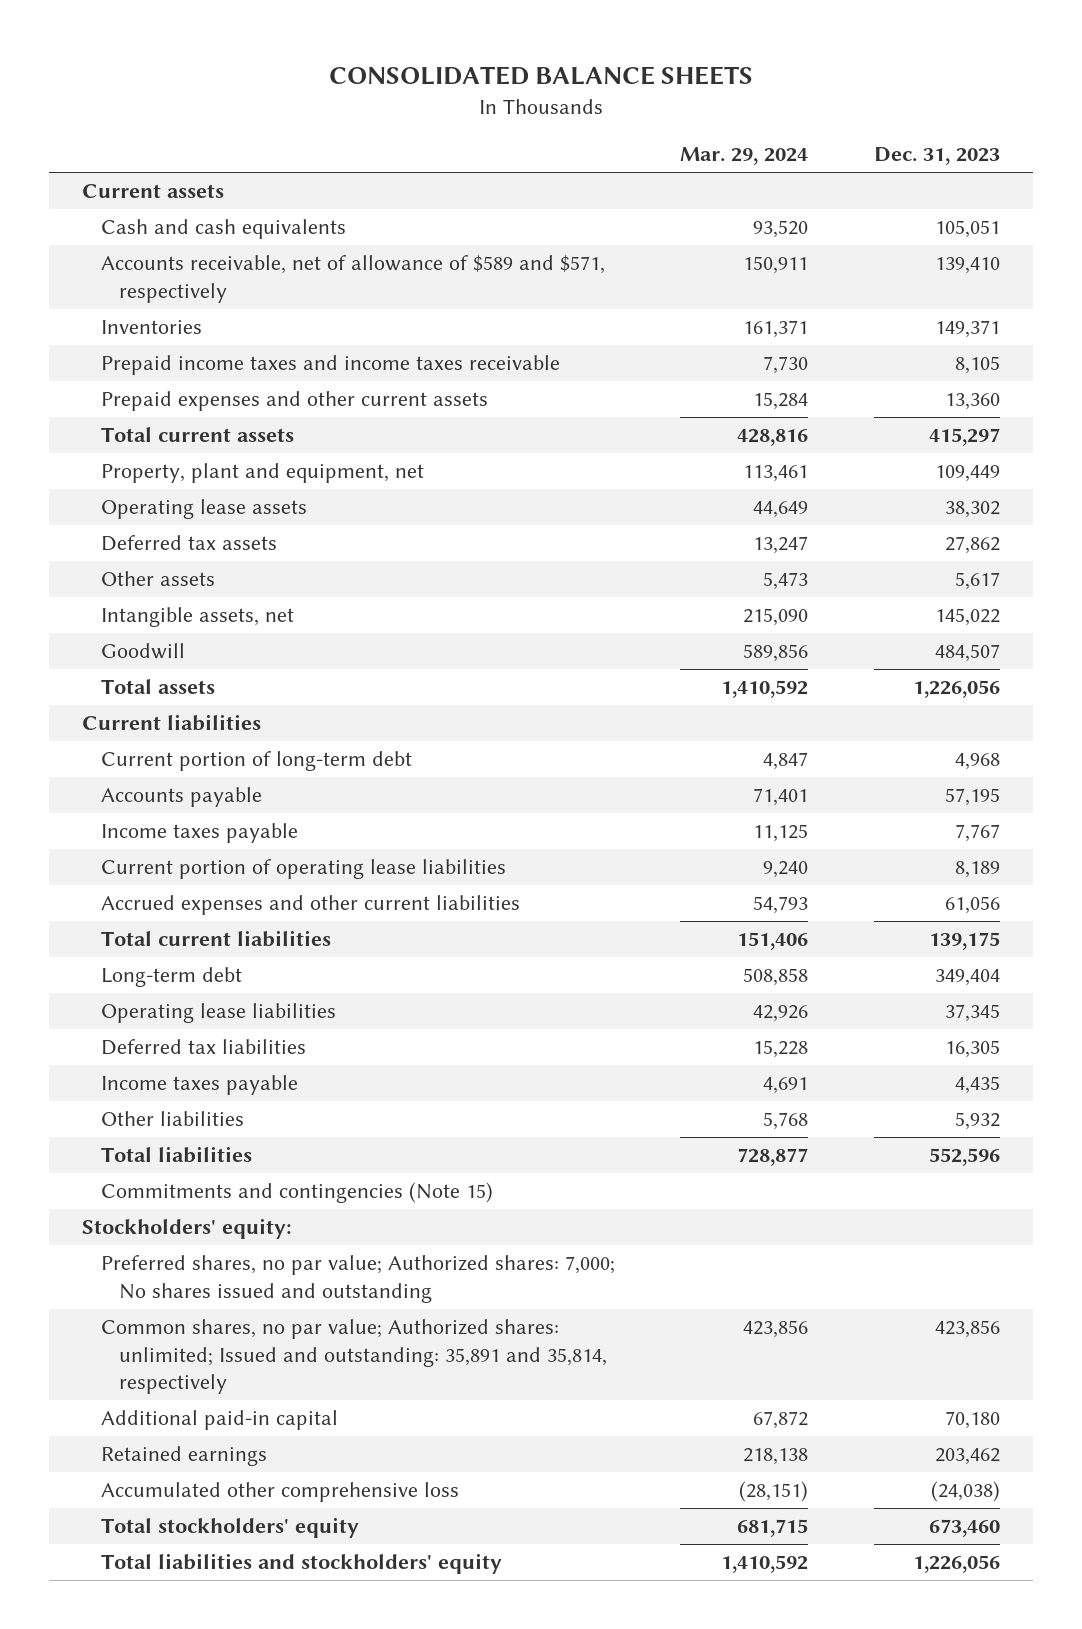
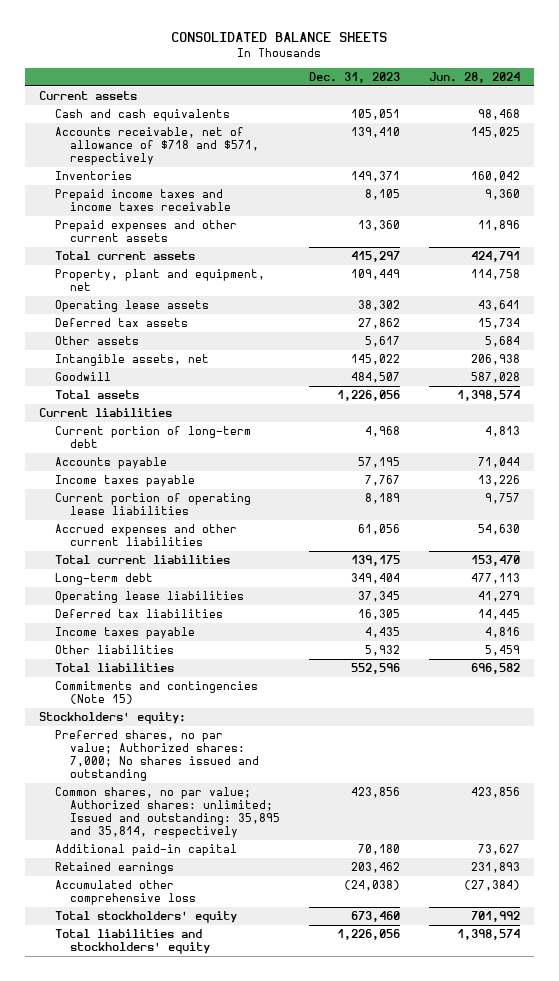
- | Mar. 29, 2024 | Dec. 31, 2023
+ | Dec. 31, 2023 | Jun. 28, 2024
- Accounts receivable, net of allowance of $589 and $571, respectively | 150,911 | 139,410
+ Accounts receivable, net of allowance of $718 and $571, respectively | 139,410 | 145,025
- Common shares, no par value; Authorized shares: unlimited; Issued and outstanding: 35,891 and 35,814, respectively | 423,856 | 423,856
+ Common shares, no par value; Authorized shares: unlimited; Issued and outstanding: 35,895 and 35,814, respectively | 423,856 | 423,856

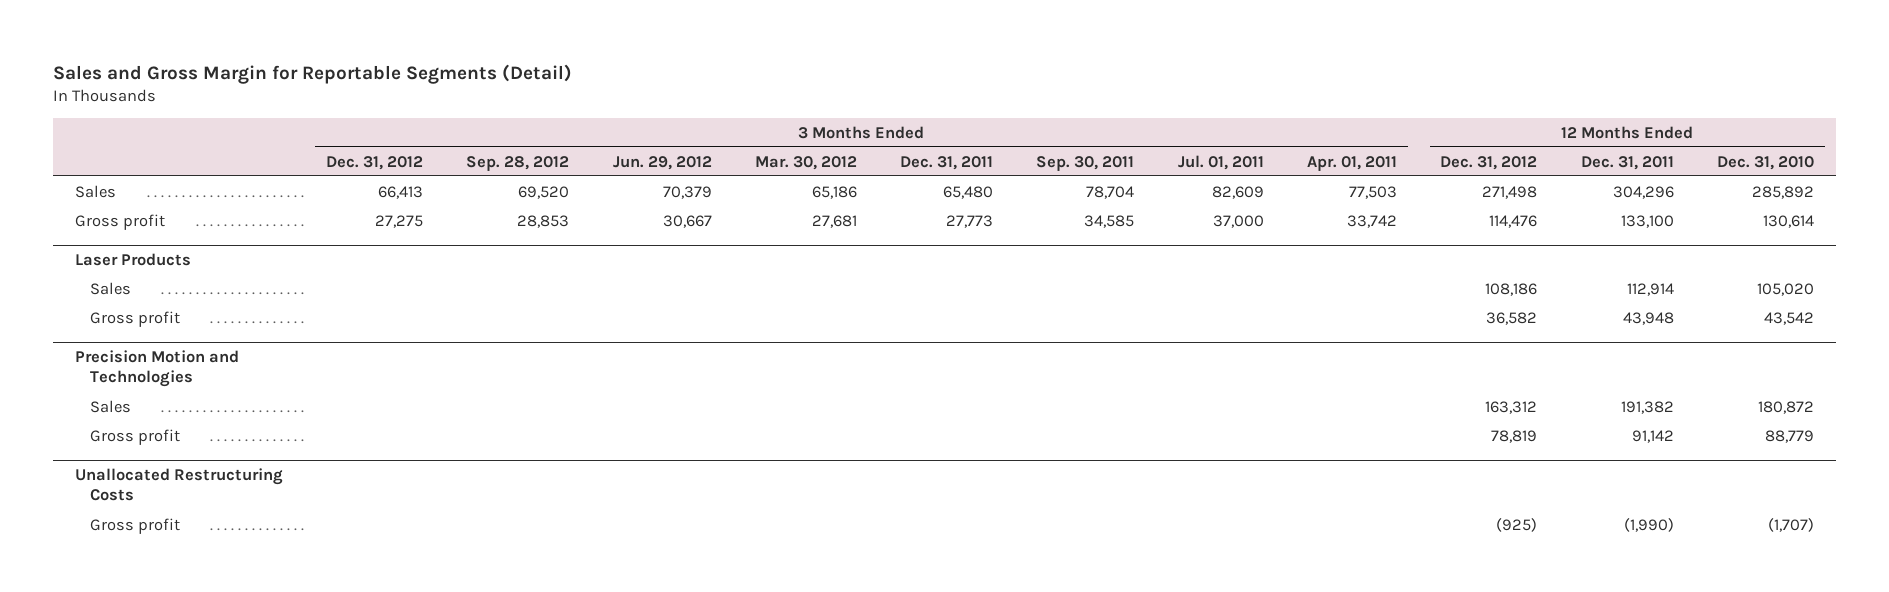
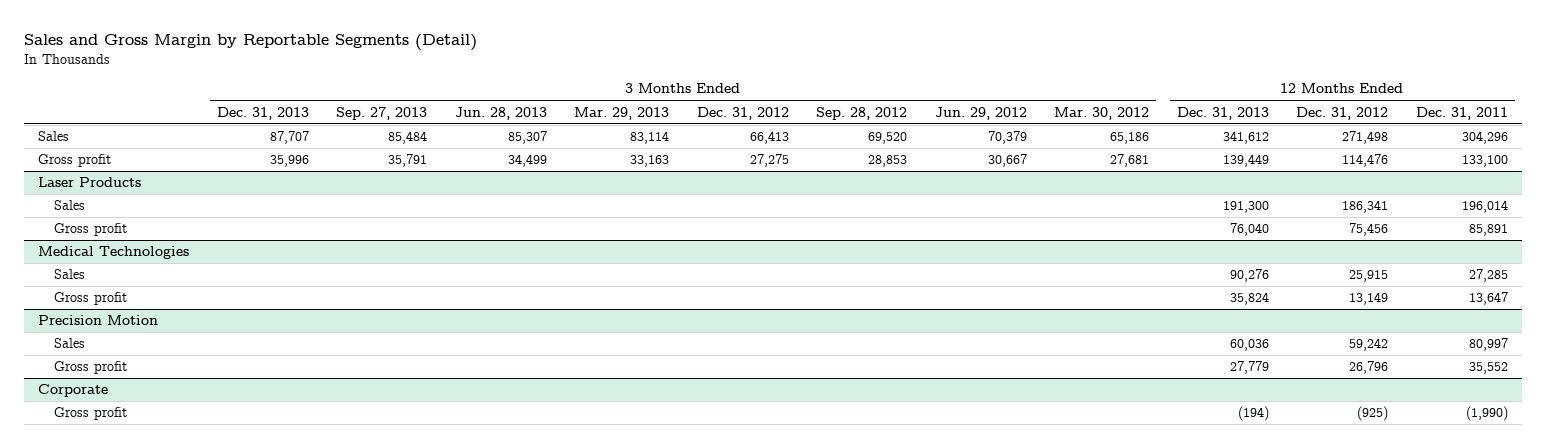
- Sales and Gross Margin for Reportable Segments (Detail)
+ Sales and Gross Margin by Reportable Segments (Detail)
- | 3 Months Ended Dec. 31, 2012 | 3 Months Ended Sep. 28, 2012 | 3 Months Ended Jun. 29, 2012 | 3 Months Ended Mar. 30, 2012 | 3 Months Ended Dec. 31, 2011 | 3 Months Ended Sep. 30, 2011 | 3 Months Ended Jul. 01, 2011 | 3 Months Ended Apr. 01, 2011 | 12 Months Ended Dec. 31, 2012 | 12 Months Ended Dec. 31, 2011 | 12 Months Ended Dec. 31, 2010
+ | 3 Months Ended Dec. 31, 2013 | 3 Months Ended Sep. 27, 2013 | 3 Months Ended Jun. 28, 2013 | 3 Months Ended Mar. 29, 2013 | 3 Months Ended Dec. 31, 2012 | 3 Months Ended Sep. 28, 2012 | 3 Months Ended Jun. 29, 2012 | 3 Months Ended Mar. 30, 2012 | 12 Months Ended Dec. 31, 2013 | 12 Months Ended Dec. 31, 2012 | 12 Months Ended Dec. 31, 2011
@ Laser Products
- Sales | | | | | | | | | 108,186 | 112,914 | 105,020
- Gross profit | | | | | | | | | 36,582 | 43,948 | 43,542
- Precision Motion and Technologies
- Sales | | | | | | | | | 163,312 | 191,382 | 180,872
- Gross profit | | | | | | | | | 78,819 | 91,142 | 88,779
- Unallocated Restructuring Costs
@ Laser Products
+ Sales | | | | | | | | | 191,300 | 186,341 | 196,014
+ Gross profit | | | | | | | | | 76,040 | 75,456 | 85,891
+ Medical Technologies
+ Sales | | | | | | | | | 90,276 | 25,915 | 27,285
+ Gross profit | | | | | | | | | 35,824 | 13,149 | 13,647
+ Precision Motion
+ Sales | | | | | | | | | 60,036 | 59,242 | 80,997
+ Gross profit | | | | | | | | | 27,779 | 26,796 | 35,552
+ Corporate

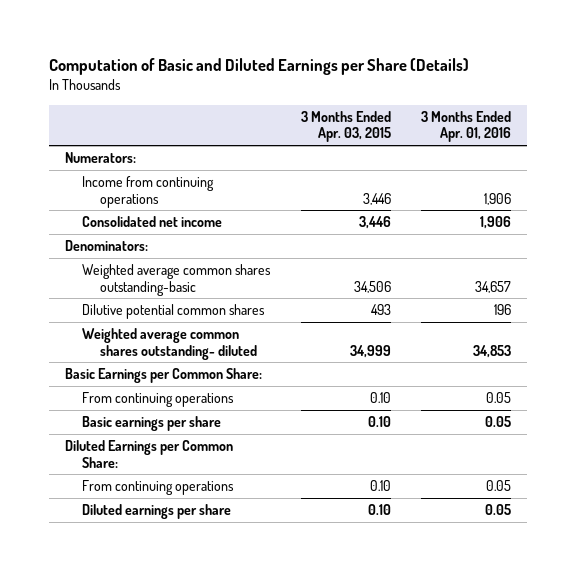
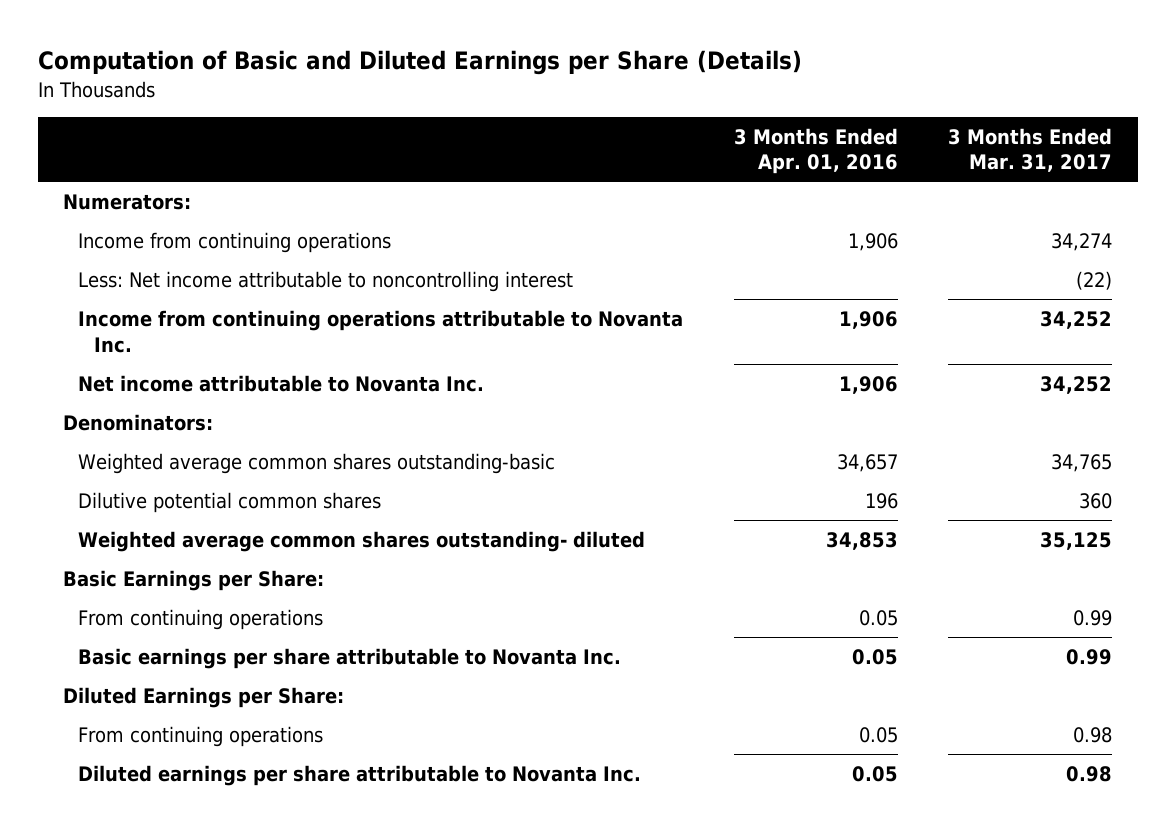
- | 3 Months Ended Apr. 03, 2015 | 3 Months Ended Apr. 01, 2016
+ | 3 Months Ended Apr. 01, 2016 | 3 Months Ended Mar. 31, 2017
- Consolidated net income | 3,446 | 1,906
+ Less: Net income attributable to noncontrolling interest | | (22)
+ Income from continuing operations attributable to Novanta Inc. | 1,906 | 34,252
+ Net income attributable to Novanta Inc. | 1,906 | 34,252
- Basic Earnings per Common Share:
+ Basic Earnings per Share:
- Basic earnings per share | 0.10 | 0.05
- Diluted Earnings per Common Share:
+ Basic earnings per share attributable to Novanta Inc. | 0.05 | 0.99
+ Diluted Earnings per Share:
- Diluted earnings per share | 0.10 | 0.05
+ Diluted earnings per share attributable to Novanta Inc. | 0.05 | 0.98

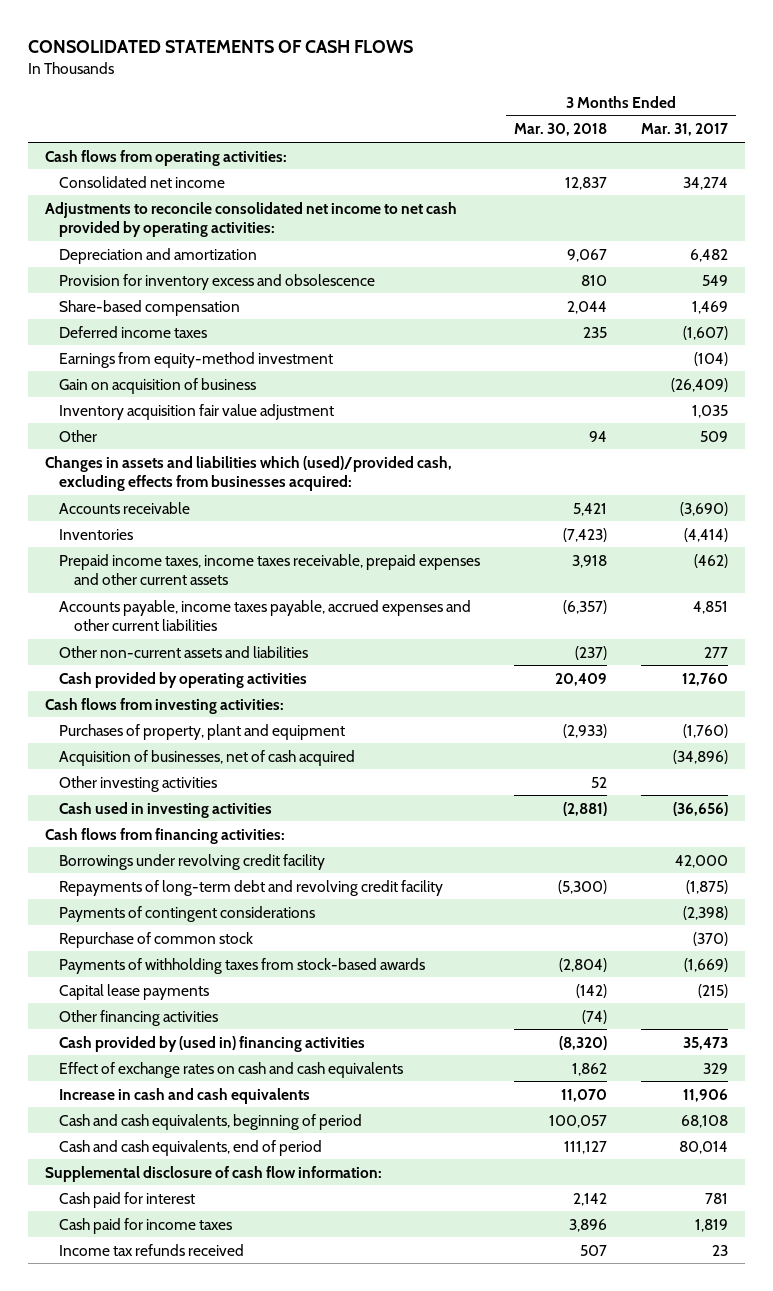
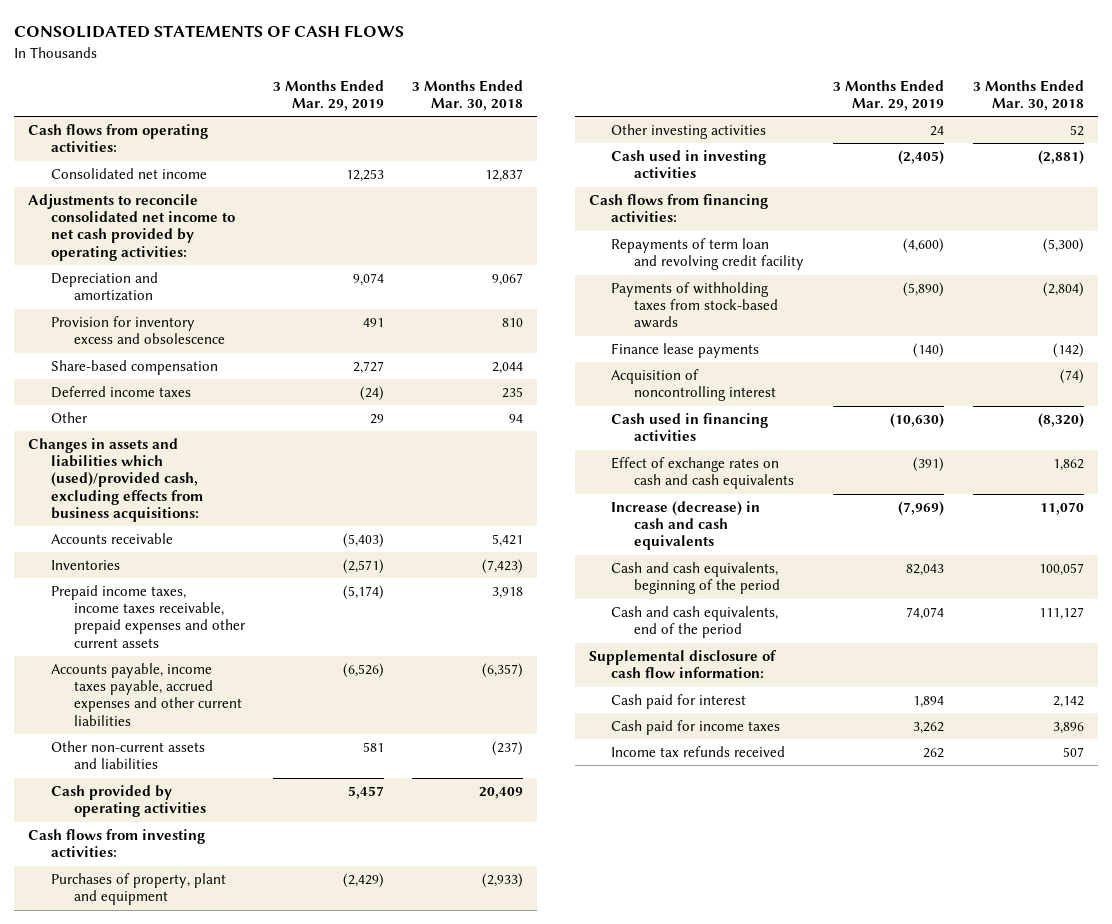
- | 3 Months Ended Mar. 30, 2018 | 3 Months Ended Mar. 31, 2017
+ | 3 Months Ended Mar. 29, 2019 | 3 Months Ended Mar. 30, 2018
- Earnings from equity-method investment | | (104)
- Gain on acquisition of business | | (26,409)
- Inventory acquisition fair value adjustment | | 1,035
- Changes in assets and liabilities which (used)/provided cash, excluding effects from businesses acquired:
+ Changes in assets and liabilities which (used)/provided cash, excluding effects from business acquisitions:
- Acquisition of businesses, net of cash acquired | | (34,896)
- Borrowings under revolving credit facility | | 42,000
- Repayments of long-term debt and revolving credit facility | (5,300) | (1,875)
- Payments of contingent considerations | | (2,398)
- Repurchase of common stock | | (370)
+ Repayments of term loan and revolving credit facility | (4,600) | (5,300)
- Capital lease payments | (142) | (215)
- Other financing activities | (74) |
- Cash provided by (used in) financing activities | (8,320) | 35,473
+ Finance lease payments | (140) | (142)
+ Acquisition of noncontrolling interest | | (74)
+ Cash used in financing activities | (10,630) | (8,320)
- Increase in cash and cash equivalents | 11,070 | 11,906
- Cash and cash equivalents, beginning of period | 100,057 | 68,108
- Cash and cash equivalents, end of period | 111,127 | 80,014
+ Increase (decrease) in cash and cash equivalents | (7,969) | 11,070
+ Cash and cash equivalents, beginning of the period | 82,043 | 100,057
+ Cash and cash equivalents, end of the period | 74,074 | 111,127

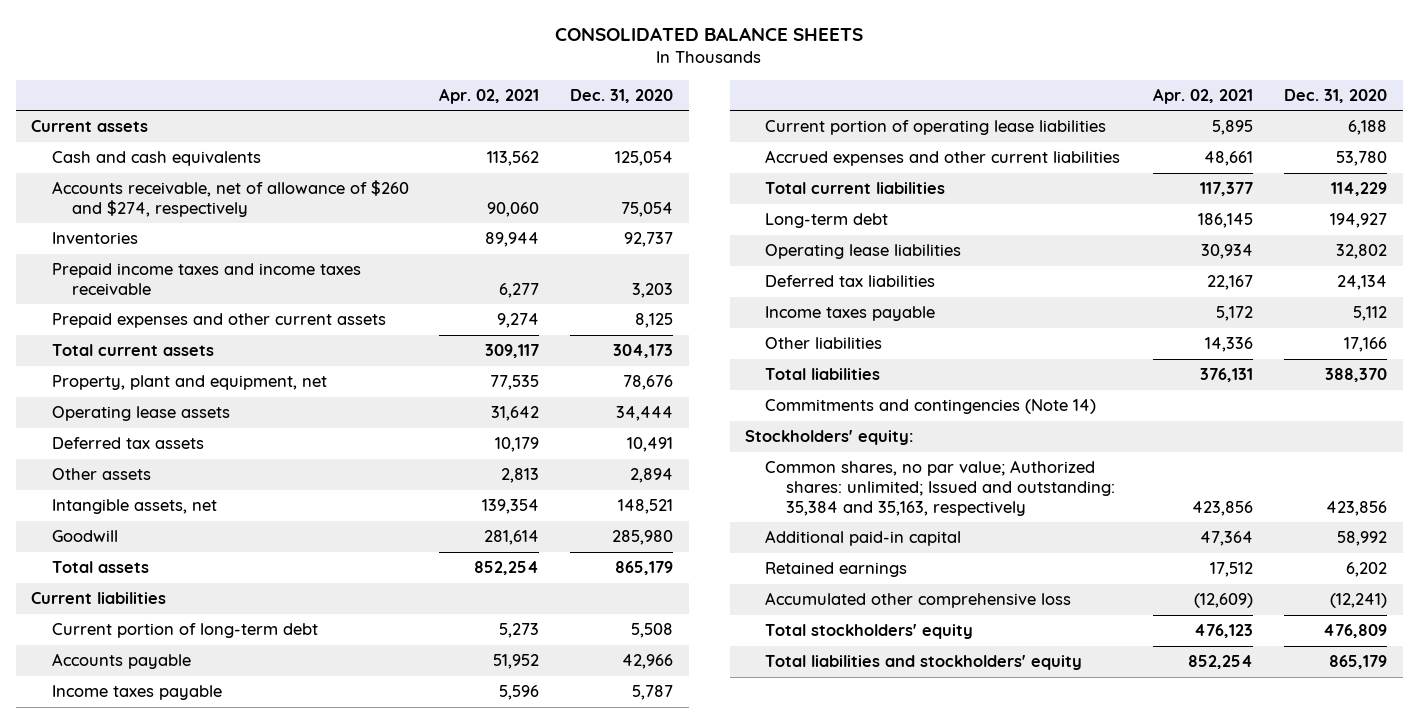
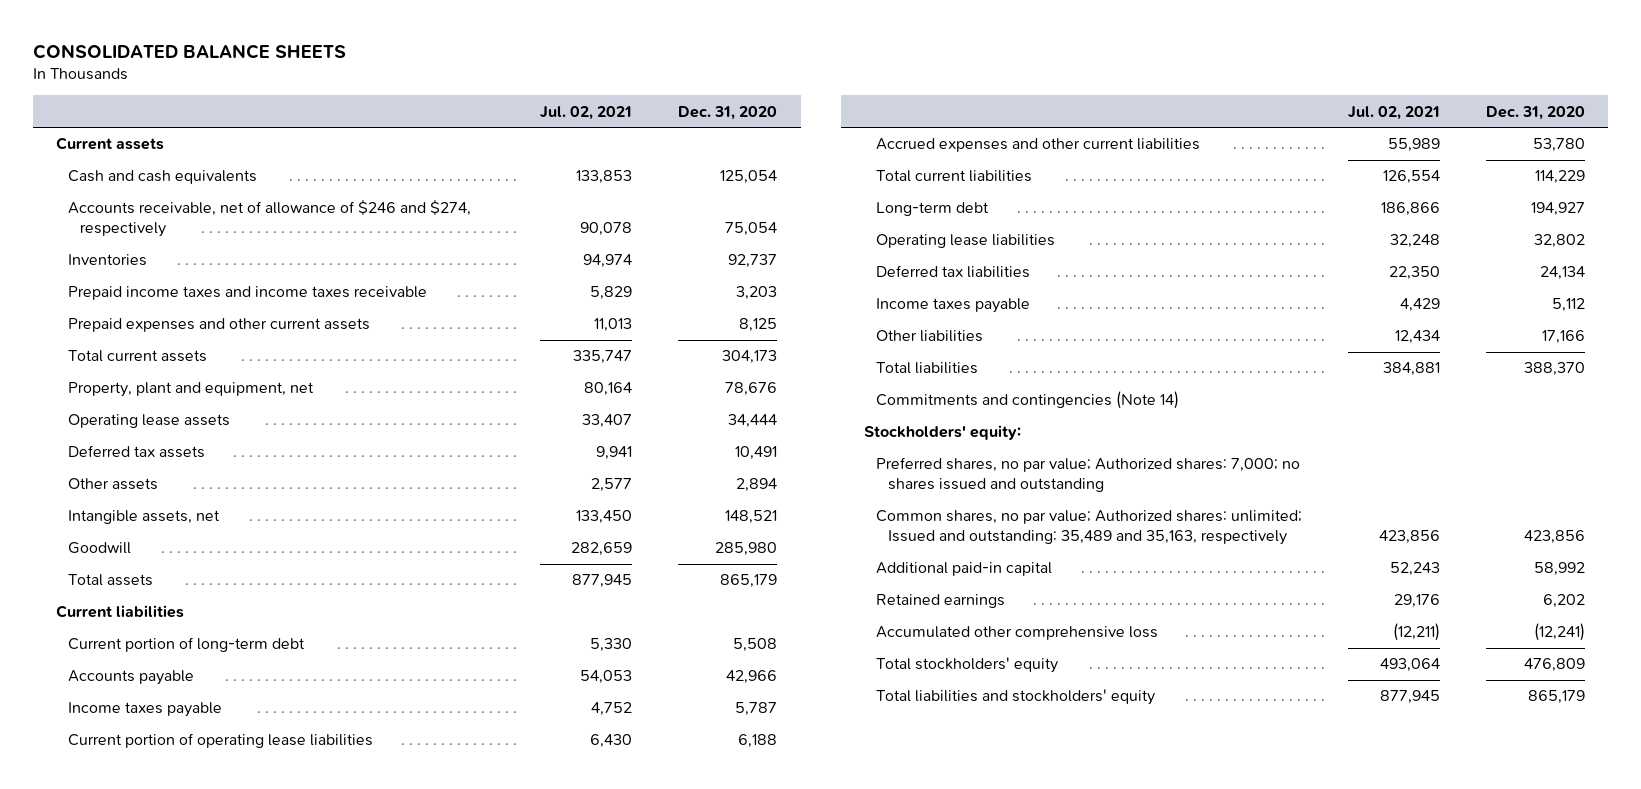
- | Apr. 02, 2021 | Dec. 31, 2020
+ | Jul. 02, 2021 | Dec. 31, 2020
- Accounts receivable, net of allowance of $260 and $274, respectively | 90,060 | 75,054
+ Accounts receivable, net of allowance of $246 and $274, respectively | 90,078 | 75,054
- Common shares, no par value; Authorized shares: unlimited; Issued and outstanding: 35,384 and 35,163, respectively | 423,856 | 423,856
+ Preferred shares, no par value; Authorized shares: 7,000; no shares issued and outstanding
+ Common shares, no par value; Authorized shares: unlimited; Issued and outstanding: 35,489 and 35,163, respectively | 423,856 | 423,856

